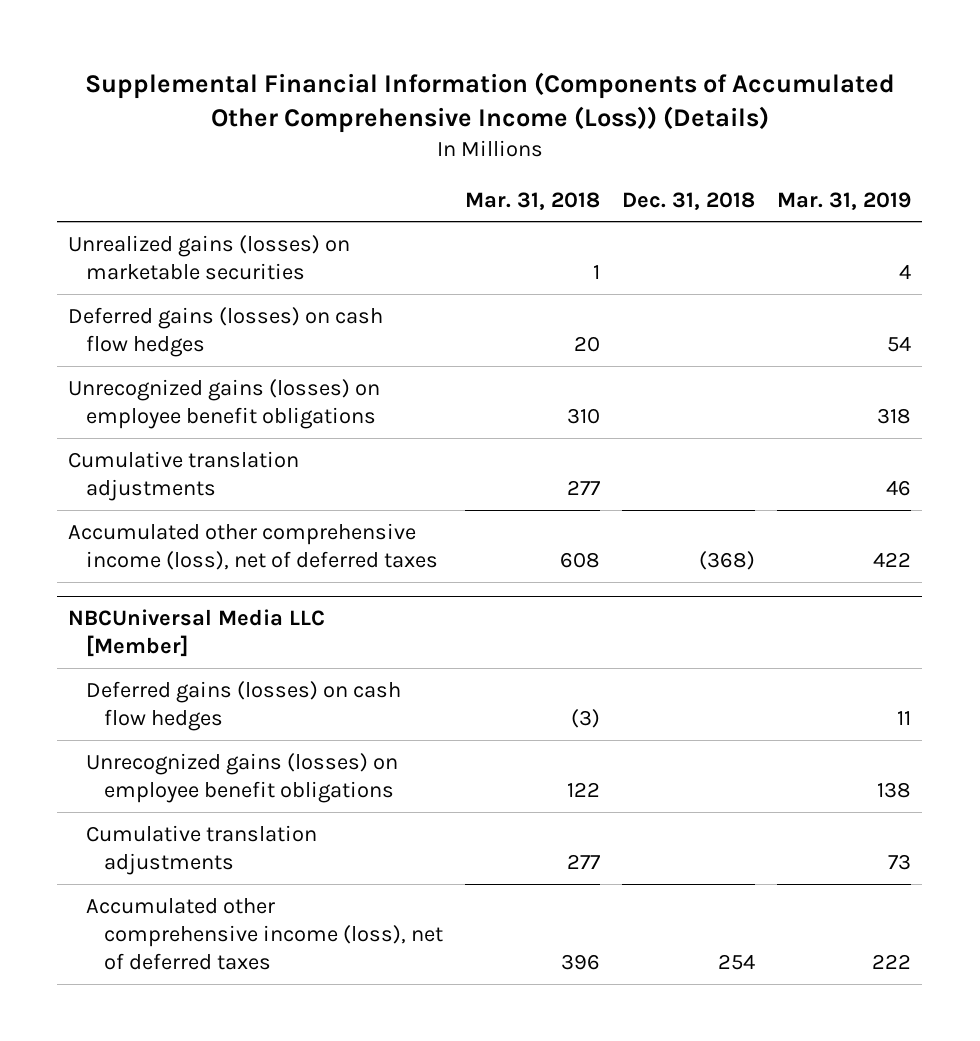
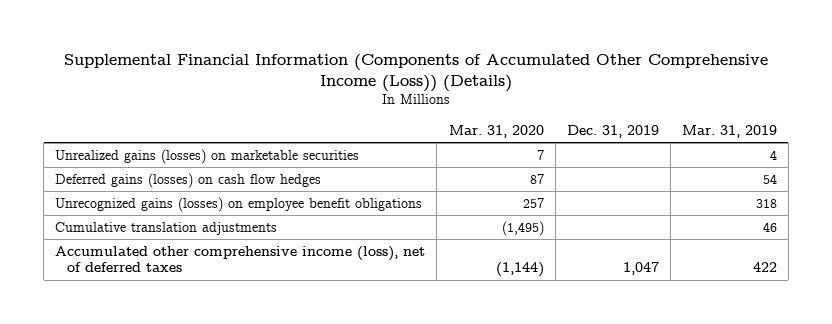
- | Mar. 31, 2018 | Dec. 31, 2018 | Mar. 31, 2019
+ | Mar. 31, 2020 | Dec. 31, 2019 | Mar. 31, 2019
- NBCUniversal Media LLC [Member]
- Deferred gains (losses) on cash flow hedges | (3) | | 11
- Unrecognized gains (losses) on employee benefit obligations | 122 | | 138
- Cumulative translation adjustments | 277 | | 73
- Accumulated other comprehensive income (loss), net of deferred taxes | 396 | 254 | 222

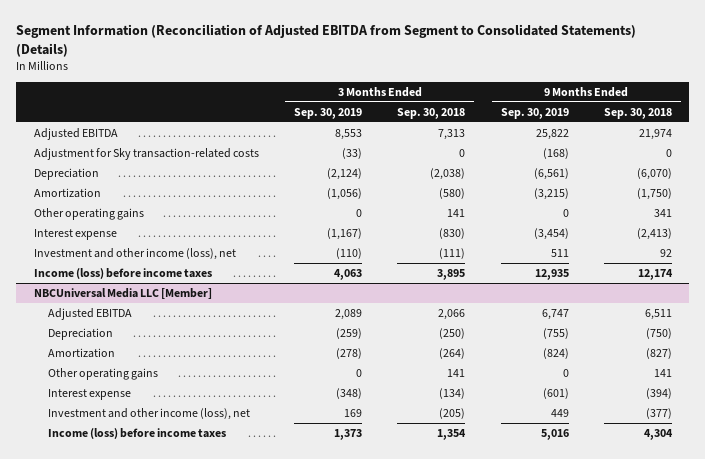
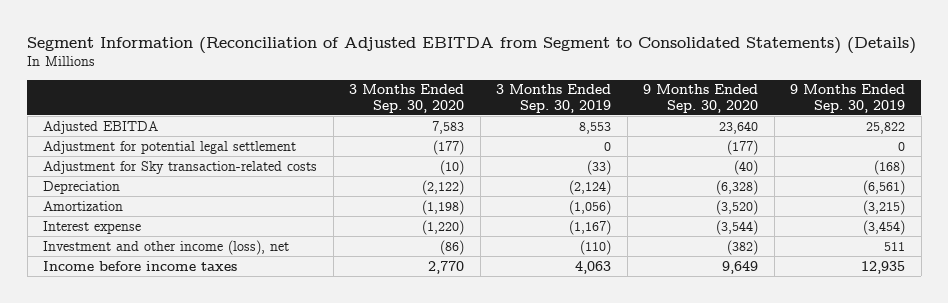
- | 3 Months Ended Sep. 30, 2019 | 3 Months Ended Sep. 30, 2018 | 9 Months Ended Sep. 30, 2019 | 9 Months Ended Sep. 30, 2018
+ | 3 Months Ended Sep. 30, 2020 | 3 Months Ended Sep. 30, 2019 | 9 Months Ended Sep. 30, 2020 | 9 Months Ended Sep. 30, 2019
+ Adjustment for potential legal settlement | (177) | 0 | (177) | 0
- Other operating gains | 0 | 141 | 0 | 341
- Income (loss) before income taxes | 4,063 | 3,895 | 12,935 | 12,174
- NBCUniversal Media LLC [Member]
- Adjusted EBITDA | 2,089 | 2,066 | 6,747 | 6,511
- Depreciation | (259) | (250) | (755) | (750)
- Amortization | (278) | (264) | (824) | (827)
- Other operating gains | 0 | 141 | 0 | 141
- Interest expense | (348) | (134) | (601) | (394)
- Investment and other income (loss), net | 169 | (205) | 449 | (377)
- Income (loss) before income taxes | 1,373 | 1,354 | 5,016 | 4,304
+ Income before income taxes | 2,770 | 4,063 | 9,649 | 12,935

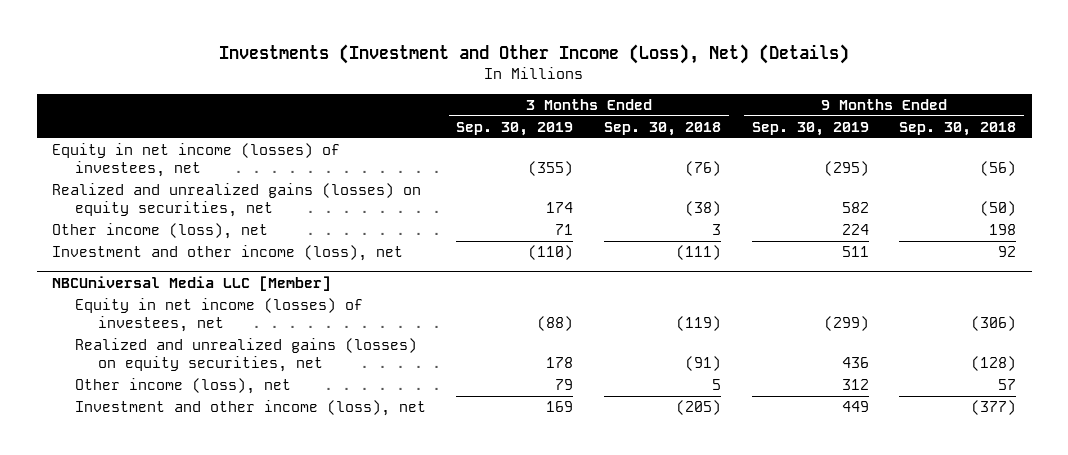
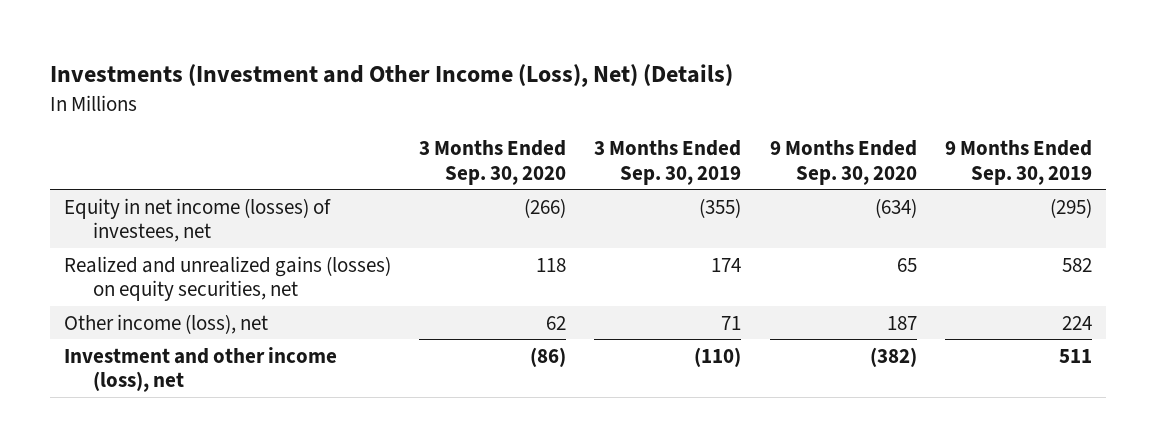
- | 3 Months Ended Sep. 30, 2019 | 3 Months Ended Sep. 30, 2018 | 9 Months Ended Sep. 30, 2019 | 9 Months Ended Sep. 30, 2018
+ | 3 Months Ended Sep. 30, 2020 | 3 Months Ended Sep. 30, 2019 | 9 Months Ended Sep. 30, 2020 | 9 Months Ended Sep. 30, 2019
- NBCUniversal Media LLC [Member]
- Equity in net income (losses) of investees, net | (88) | (119) | (299) | (306)
- Realized and unrealized gains (losses) on equity securities, net | 178 | (91) | 436 | (128)
- Other income (loss), net | 79 | 5 | 312 | 57
- Investment and other income (loss), net | 169 | (205) | 449 | (377)

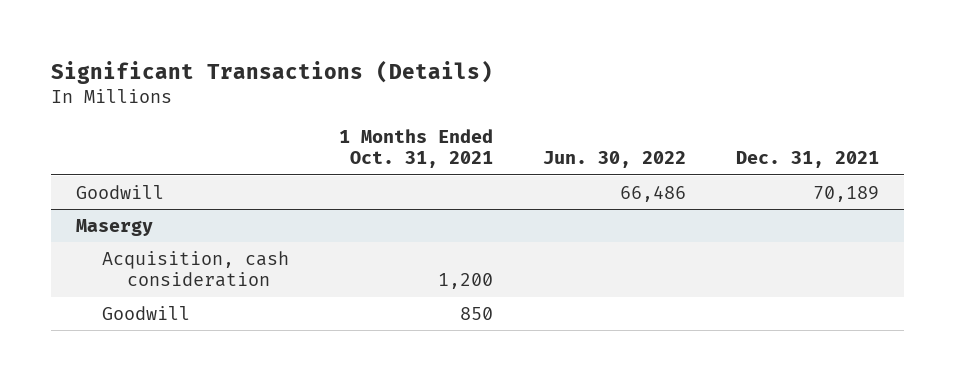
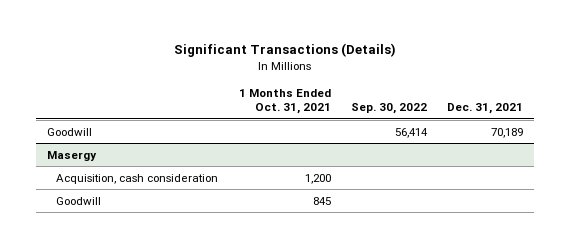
- | 1 Months Ended Oct. 31, 2021 | Jun. 30, 2022 | Dec. 31, 2021
+ | 1 Months Ended Oct. 31, 2021 | Sep. 30, 2022 | Dec. 31, 2021
@ Masergy
- Goodwill | 850 | |
+ Goodwill | 845 | |

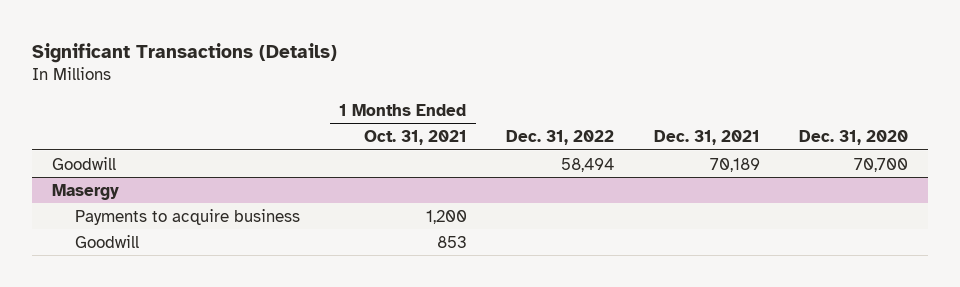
- | 1 Months Ended Oct. 31, 2021 | Sep. 30, 2022 | Dec. 31, 2021
+ | 1 Months Ended Oct. 31, 2021 | Dec. 31, 2022 | Dec. 31, 2021 | Dec. 31, 2020
@ Masergy
- Acquisition, cash consideration | 1,200 | |
- Goodwill | 845 | |
+ Payments to acquire business | 1,200 | | |
+ Goodwill | 853 | | |

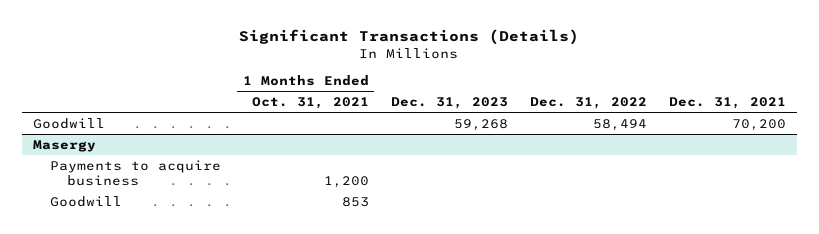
- | 1 Months Ended Oct. 31, 2021 | Dec. 31, 2022 | Dec. 31, 2021 | Dec. 31, 2020
+ | 1 Months Ended Oct. 31, 2021 | Dec. 31, 2023 | Dec. 31, 2022 | Dec. 31, 2021
- Goodwill | | 58,494 | 70,189 | 70,700
+ Goodwill | | 59,268 | 58,494 | 70,200

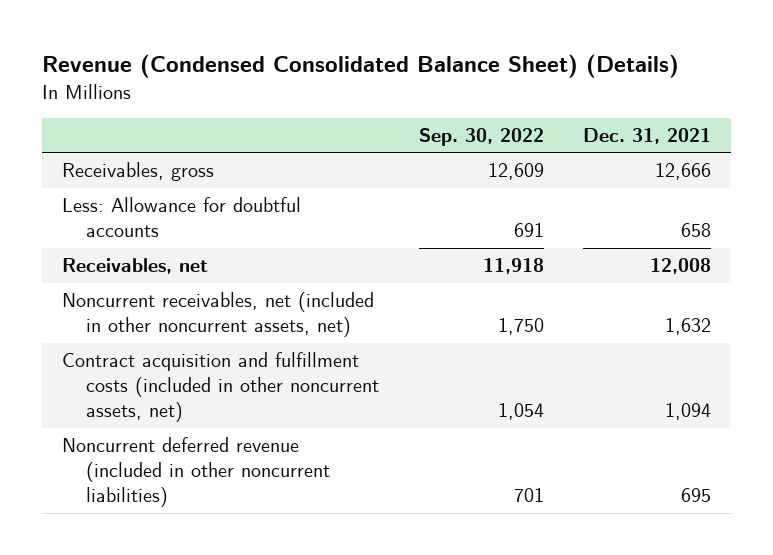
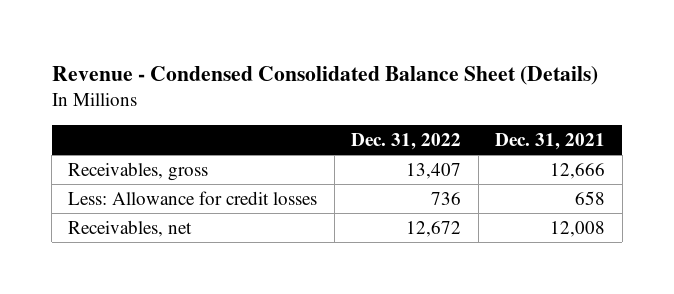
- Revenue (Condensed Consolidated Balance Sheet) (Details)
+ Revenue - Condensed Consolidated Balance Sheet (Details)
- | Sep. 30, 2022 | Dec. 31, 2021
+ | Dec. 31, 2022 | Dec. 31, 2021
- Less: Allowance for doubtful accounts | 691 | 658
+ Less: Allowance for credit losses | 736 | 658
- Noncurrent receivables, net (included in other noncurrent assets, net) | 1,750 | 1,632
- Contract acquisition and fulfillment costs (included in other noncurrent assets, net) | 1,054 | 1,094
- Noncurrent deferred revenue (included in other noncurrent liabilities) | 701 | 695

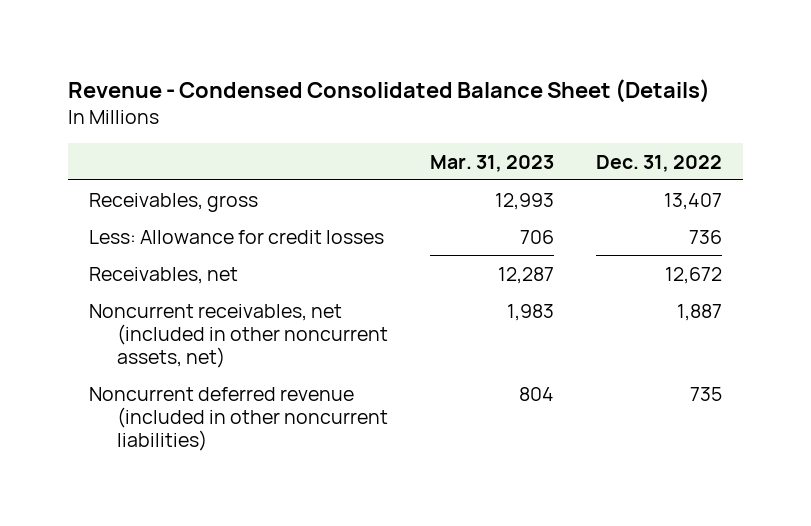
- | Dec. 31, 2022 | Dec. 31, 2021
+ | Mar. 31, 2023 | Dec. 31, 2022
+ Noncurrent receivables, net (included in other noncurrent assets, net) | 1,983 | 1,887
+ Noncurrent deferred revenue (included in other noncurrent liabilities) | 804 | 735

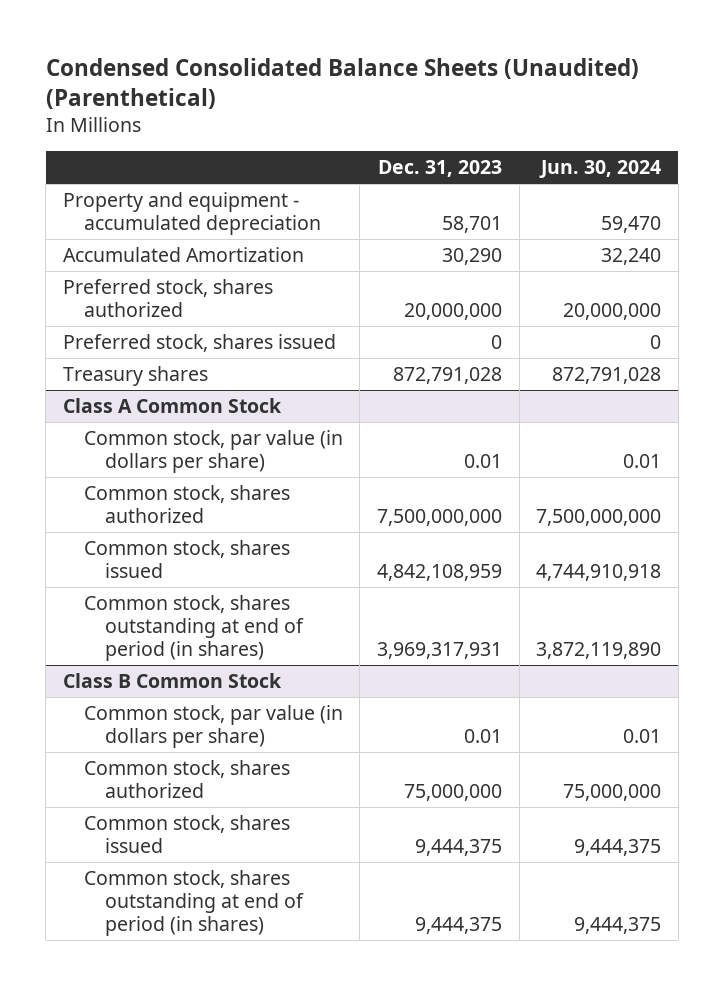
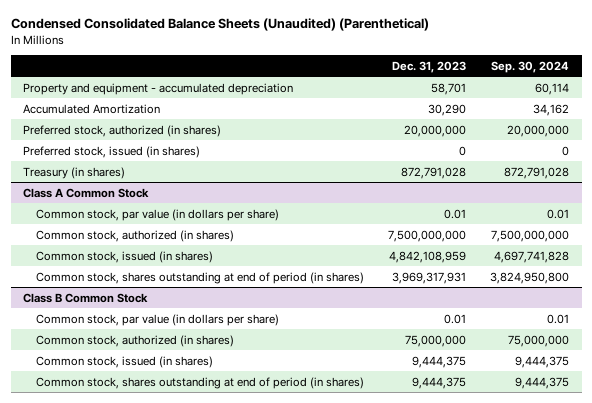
- | Dec. 31, 2023 | Jun. 30, 2024
+ | Dec. 31, 2023 | Sep. 30, 2024
- Preferred stock, shares authorized | 20,000,000 | 20,000,000
- Preferred stock, shares issued | 0 | 0
- Treasury shares | 872,791,028 | 872,791,028
+ Preferred stock, authorized (in shares) | 20,000,000 | 20,000,000
+ Preferred stock, issued (in shares) | 0 | 0
+ Treasury (in shares) | 872,791,028 | 872,791,028
@ Class A Common Stock
- Common stock, shares authorized | 7,500,000,000 | 7,500,000,000
- Common stock, shares issued | 4,842,108,959 | 4,744,910,918
+ Common stock, authorized (in shares) | 7,500,000,000 | 7,500,000,000
+ Common stock, issued (in shares) | 4,842,108,959 | 4,697,741,828
@ Class B Common Stock
- Common stock, shares authorized | 75,000,000 | 75,000,000
- Common stock, shares issued | 9,444,375 | 9,444,375
+ Common stock, authorized (in shares) | 75,000,000 | 75,000,000
+ Common stock, issued (in shares) | 9,444,375 | 9,444,375

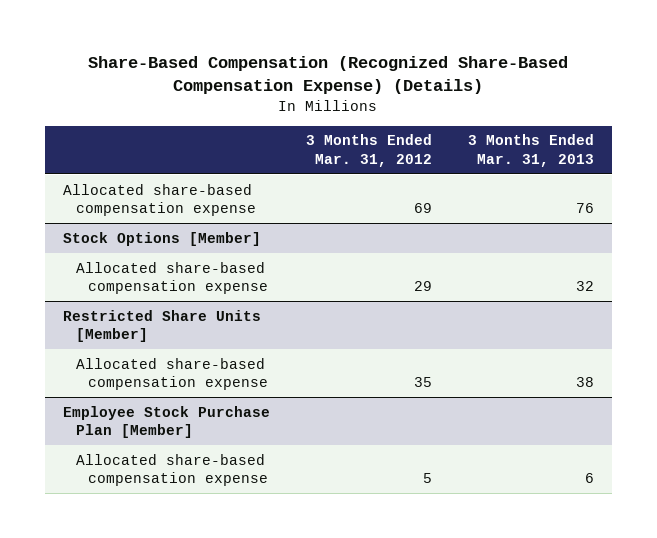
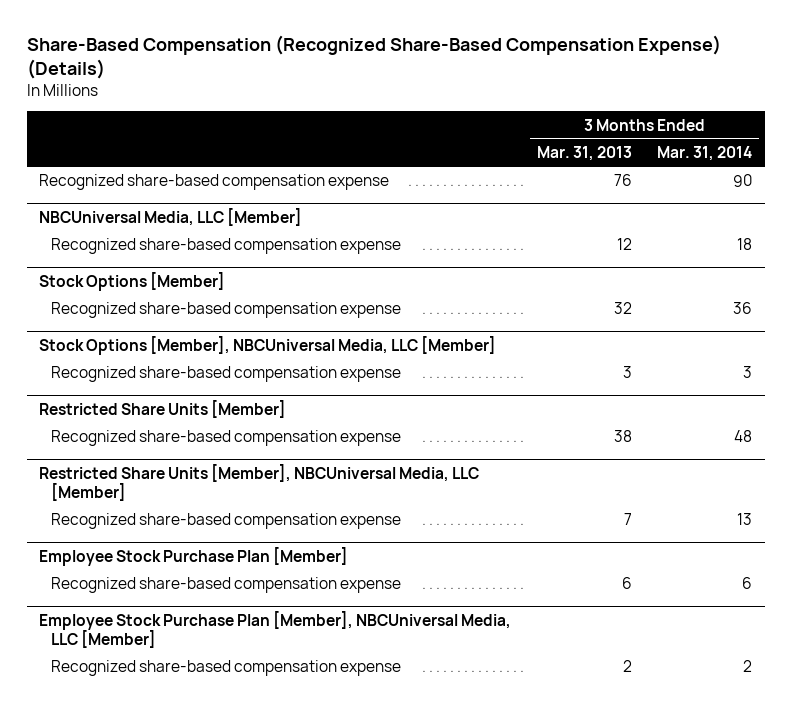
- | 3 Months Ended Mar. 31, 2012 | 3 Months Ended Mar. 31, 2013
+ | 3 Months Ended Mar. 31, 2013 | 3 Months Ended Mar. 31, 2014
- Allocated share-based compensation expense | 69 | 76
+ Recognized share-based compensation expense | 76 | 90
+ NBCUniversal Media, LLC [Member]
+ Recognized share-based compensation expense | 12 | 18
@ Stock Options [Member]
- Allocated share-based compensation expense | 29 | 32
+ Recognized share-based compensation expense | 32 | 36
+ Stock Options [Member], NBCUniversal Media, LLC [Member]
+ Recognized share-based compensation expense | 3 | 3
@ Restricted Share Units [Member]
- Allocated share-based compensation expense | 35 | 38
+ Recognized share-based compensation expense | 38 | 48
+ Restricted Share Units [Member], NBCUniversal Media, LLC [Member]
+ Recognized share-based compensation expense | 7 | 13
@ Employee Stock Purchase Plan [Member]
- Allocated share-based compensation expense | 5 | 6
+ Recognized share-based compensation expense | 6 | 6
+ Employee Stock Purchase Plan [Member], NBCUniversal Media, LLC [Member]
+ Recognized share-based compensation expense | 2 | 2

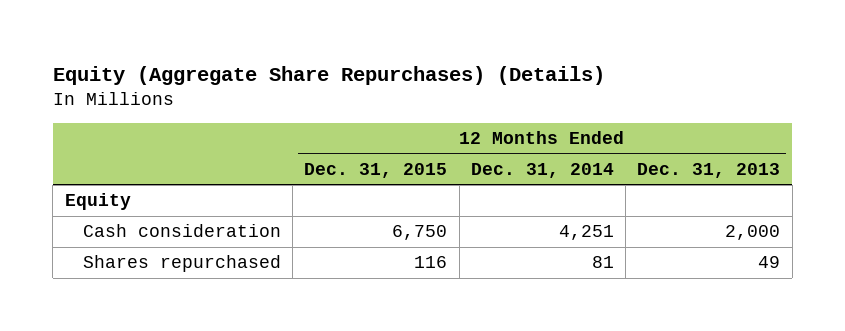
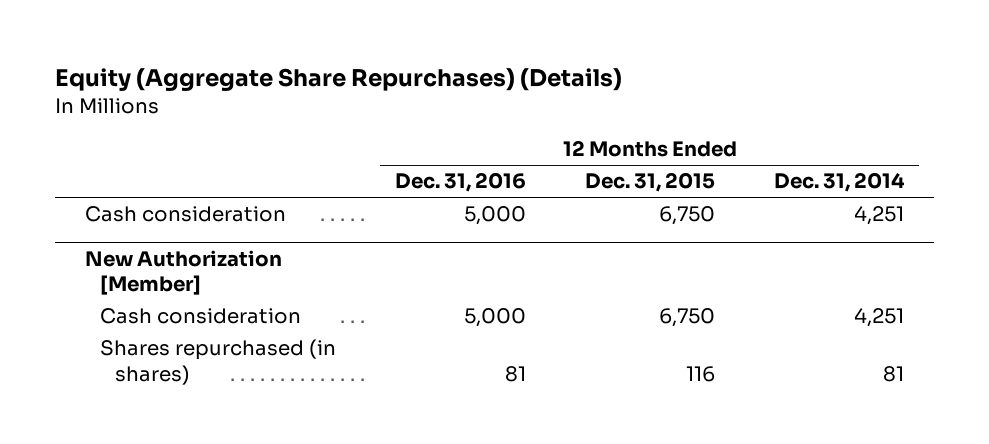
- | 12 Months Ended Dec. 31, 2015 | 12 Months Ended Dec. 31, 2014 | 12 Months Ended Dec. 31, 2013
+ | 12 Months Ended Dec. 31, 2016 | 12 Months Ended Dec. 31, 2015 | 12 Months Ended Dec. 31, 2014
- Equity
- Shares repurchased | 116 | 81 | 49
+ New Authorization [Member]
+ Cash consideration | 5,000 | 6,750 | 4,251
+ Shares repurchased (in shares) | 81 | 116 | 81

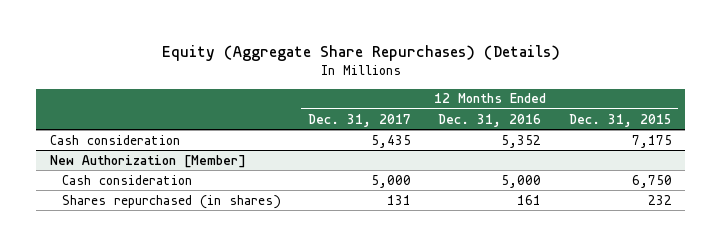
- | 12 Months Ended Dec. 31, 2016 | 12 Months Ended Dec. 31, 2015 | 12 Months Ended Dec. 31, 2014
+ | 12 Months Ended Dec. 31, 2017 | 12 Months Ended Dec. 31, 2016 | 12 Months Ended Dec. 31, 2015
- Cash consideration | 5,000 | 6,750 | 4,251
+ Cash consideration | 5,435 | 5,352 | 7,175
@ New Authorization [Member]
- Shares repurchased (in shares) | 81 | 116 | 81
+ Shares repurchased (in shares) | 131 | 161 | 232

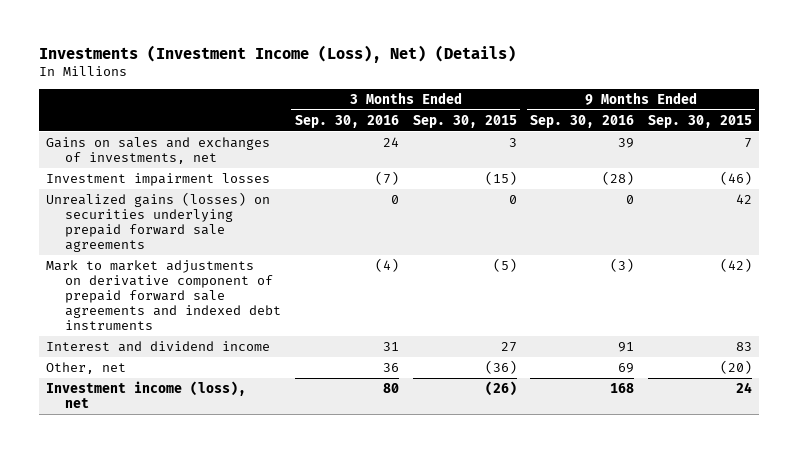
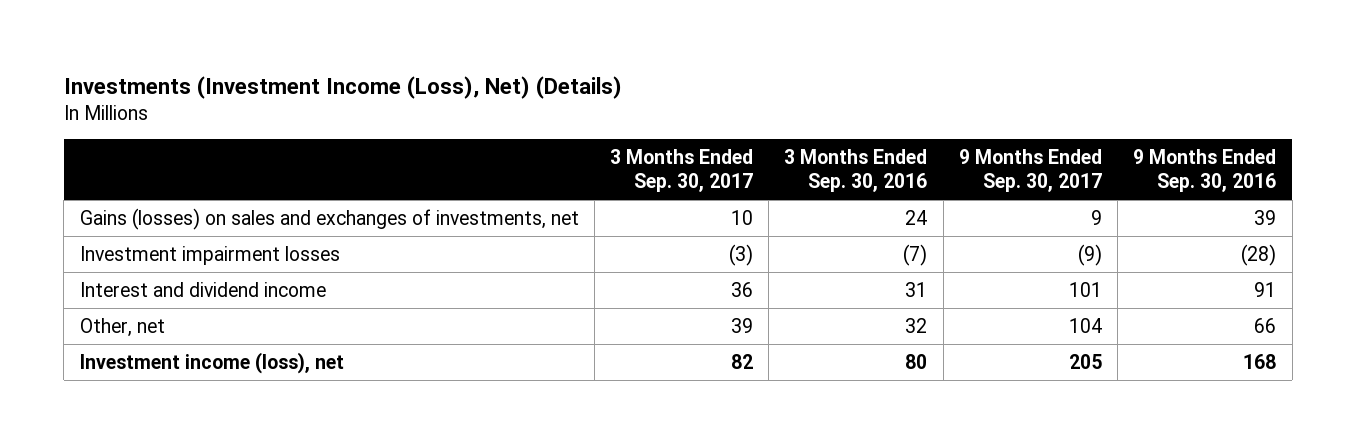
- | 3 Months Ended Sep. 30, 2016 | 3 Months Ended Sep. 30, 2015 | 9 Months Ended Sep. 30, 2016 | 9 Months Ended Sep. 30, 2015
+ | 3 Months Ended Sep. 30, 2017 | 3 Months Ended Sep. 30, 2016 | 9 Months Ended Sep. 30, 2017 | 9 Months Ended Sep. 30, 2016
- Gains on sales and exchanges of investments, net | 24 | 3 | 39 | 7
+ Gains (losses) on sales and exchanges of investments, net | 10 | 24 | 9 | 39
- Unrealized gains (losses) on securities underlying prepaid forward sale agreements | 0 | 0 | 0 | 42
- Mark to market adjustments on derivative component of prepaid forward sale agreements and indexed debt instruments | (4) | (5) | (3) | (42)
- Other, net | 36 | (36) | 69 | (20)
+ Other, net | 39 | 32 | 104 | 66

